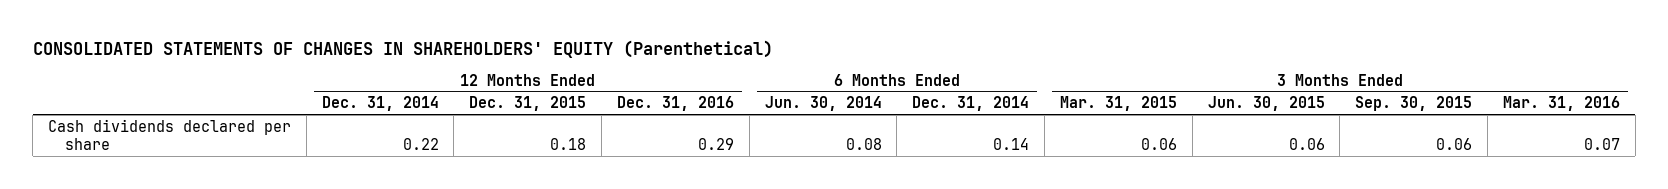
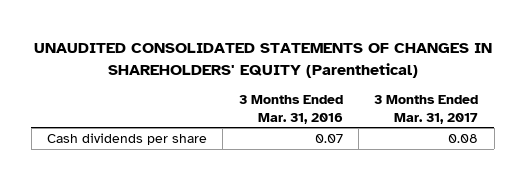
- CONSOLIDATED STATEMENTS OF CHANGES IN SHAREHOLDERS' EQUITY (Parenthetical)
+ UNAUDITED CONSOLIDATED STATEMENTS OF CHANGES IN SHAREHOLDERS' EQUITY (Parenthetical)
- | 12 Months Ended Dec. 31, 2014 | 12 Months Ended Dec. 31, 2015 | 12 Months Ended Dec. 31, 2016 | 6 Months Ended Jun. 30, 2014 | 6 Months Ended Dec. 31, 2014 | 3 Months Ended Mar. 31, 2015 | 3 Months Ended Jun. 30, 2015 | 3 Months Ended Sep. 30, 2015 | 3 Months Ended Mar. 31, 2016
+ | 3 Months Ended Mar. 31, 2016 | 3 Months Ended Mar. 31, 2017
- Cash dividends declared per share | 0.22 | 0.18 | 0.29 | 0.08 | 0.14 | 0.06 | 0.06 | 0.06 | 0.07
+ Cash dividends per share | 0.07 | 0.08

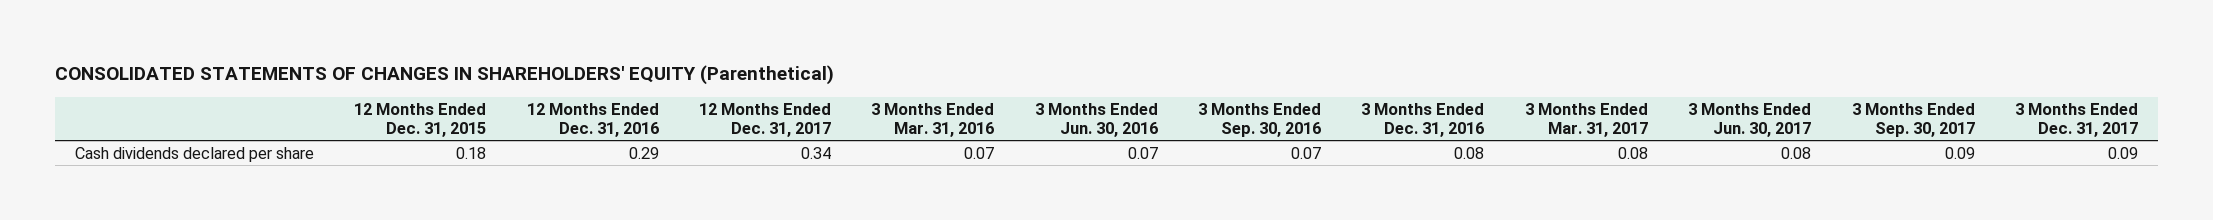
- UNAUDITED CONSOLIDATED STATEMENTS OF CHANGES IN SHAREHOLDERS' EQUITY (Parenthetical)
+ CONSOLIDATED STATEMENTS OF CHANGES IN SHAREHOLDERS' EQUITY (Parenthetical)
- | 3 Months Ended Mar. 31, 2016 | 3 Months Ended Mar. 31, 2017
+ | 12 Months Ended Dec. 31, 2015 | 12 Months Ended Dec. 31, 2016 | 12 Months Ended Dec. 31, 2017 | 3 Months Ended Mar. 31, 2016 | 3 Months Ended Jun. 30, 2016 | 3 Months Ended Sep. 30, 2016 | 3 Months Ended Dec. 31, 2016 | 3 Months Ended Mar. 31, 2017 | 3 Months Ended Jun. 30, 2017 | 3 Months Ended Sep. 30, 2017 | 3 Months Ended Dec. 31, 2017
- Cash dividends per share | 0.07 | 0.08
+ Cash dividends declared per share | 0.18 | 0.29 | 0.34 | 0.07 | 0.07 | 0.07 | 0.08 | 0.08 | 0.08 | 0.09 | 0.09

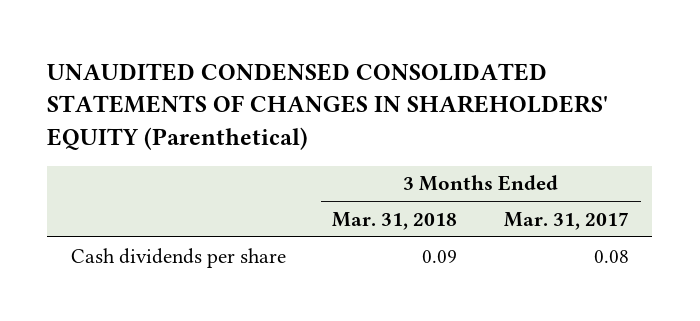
- CONSOLIDATED STATEMENTS OF CHANGES IN SHAREHOLDERS' EQUITY (Parenthetical)
+ UNAUDITED CONDENSED CONSOLIDATED STATEMENTS OF CHANGES IN SHAREHOLDERS' EQUITY (Parenthetical)
- | 12 Months Ended Dec. 31, 2015 | 12 Months Ended Dec. 31, 2016 | 12 Months Ended Dec. 31, 2017 | 3 Months Ended Mar. 31, 2016 | 3 Months Ended Jun. 30, 2016 | 3 Months Ended Sep. 30, 2016 | 3 Months Ended Dec. 31, 2016 | 3 Months Ended Mar. 31, 2017 | 3 Months Ended Jun. 30, 2017 | 3 Months Ended Sep. 30, 2017 | 3 Months Ended Dec. 31, 2017
+ | 3 Months Ended Mar. 31, 2018 | 3 Months Ended Mar. 31, 2017
- Cash dividends declared per share | 0.18 | 0.29 | 0.34 | 0.07 | 0.07 | 0.07 | 0.08 | 0.08 | 0.08 | 0.09 | 0.09
+ Cash dividends per share | 0.09 | 0.08

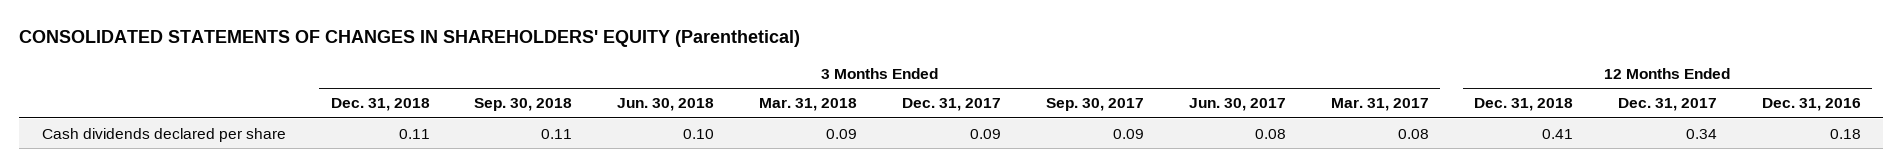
- UNAUDITED CONDENSED CONSOLIDATED STATEMENTS OF CHANGES IN SHAREHOLDERS' EQUITY (Parenthetical)
+ CONSOLIDATED STATEMENTS OF CHANGES IN SHAREHOLDERS' EQUITY (Parenthetical)
- | 3 Months Ended Mar. 31, 2018 | 3 Months Ended Mar. 31, 2017
+ | 3 Months Ended Dec. 31, 2018 | 3 Months Ended Sep. 30, 2018 | 3 Months Ended Jun. 30, 2018 | 3 Months Ended Mar. 31, 2018 | 3 Months Ended Dec. 31, 2017 | 3 Months Ended Sep. 30, 2017 | 3 Months Ended Jun. 30, 2017 | 3 Months Ended Mar. 31, 2017 | 12 Months Ended Dec. 31, 2018 | 12 Months Ended Dec. 31, 2017 | 12 Months Ended Dec. 31, 2016
- Cash dividends per share | 0.09 | 0.08
+ Cash dividends declared per share | 0.11 | 0.11 | 0.10 | 0.09 | 0.09 | 0.09 | 0.08 | 0.08 | 0.41 | 0.34 | 0.18

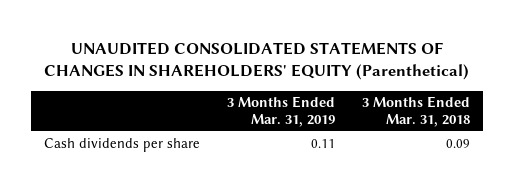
- CONSOLIDATED STATEMENTS OF CHANGES IN SHAREHOLDERS' EQUITY (Parenthetical)
+ UNAUDITED CONSOLIDATED STATEMENTS OF CHANGES IN SHAREHOLDERS' EQUITY (Parenthetical)
- | 3 Months Ended Dec. 31, 2018 | 3 Months Ended Sep. 30, 2018 | 3 Months Ended Jun. 30, 2018 | 3 Months Ended Mar. 31, 2018 | 3 Months Ended Dec. 31, 2017 | 3 Months Ended Sep. 30, 2017 | 3 Months Ended Jun. 30, 2017 | 3 Months Ended Mar. 31, 2017 | 12 Months Ended Dec. 31, 2018 | 12 Months Ended Dec. 31, 2017 | 12 Months Ended Dec. 31, 2016
+ | 3 Months Ended Mar. 31, 2019 | 3 Months Ended Mar. 31, 2018
- Cash dividends declared per share | 0.11 | 0.11 | 0.10 | 0.09 | 0.09 | 0.09 | 0.08 | 0.08 | 0.41 | 0.34 | 0.18
+ Cash dividends per share | 0.11 | 0.09

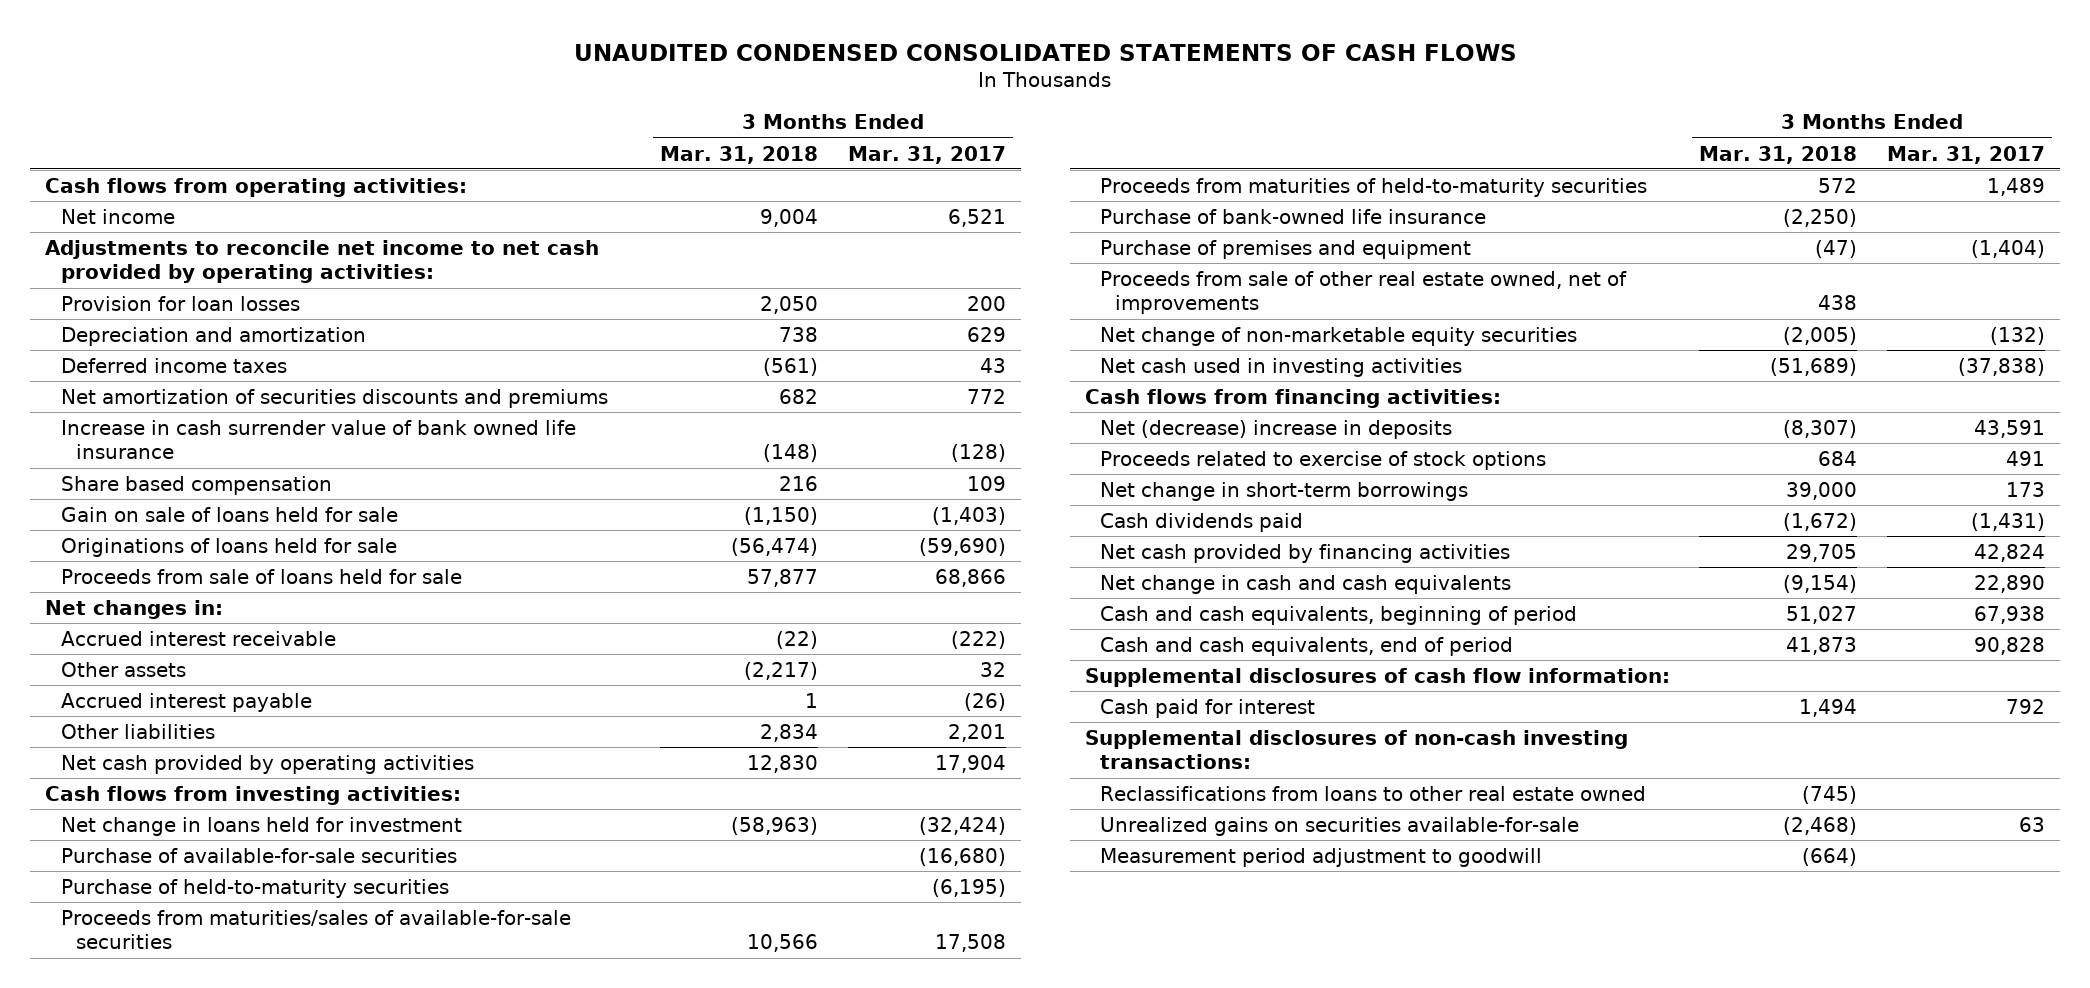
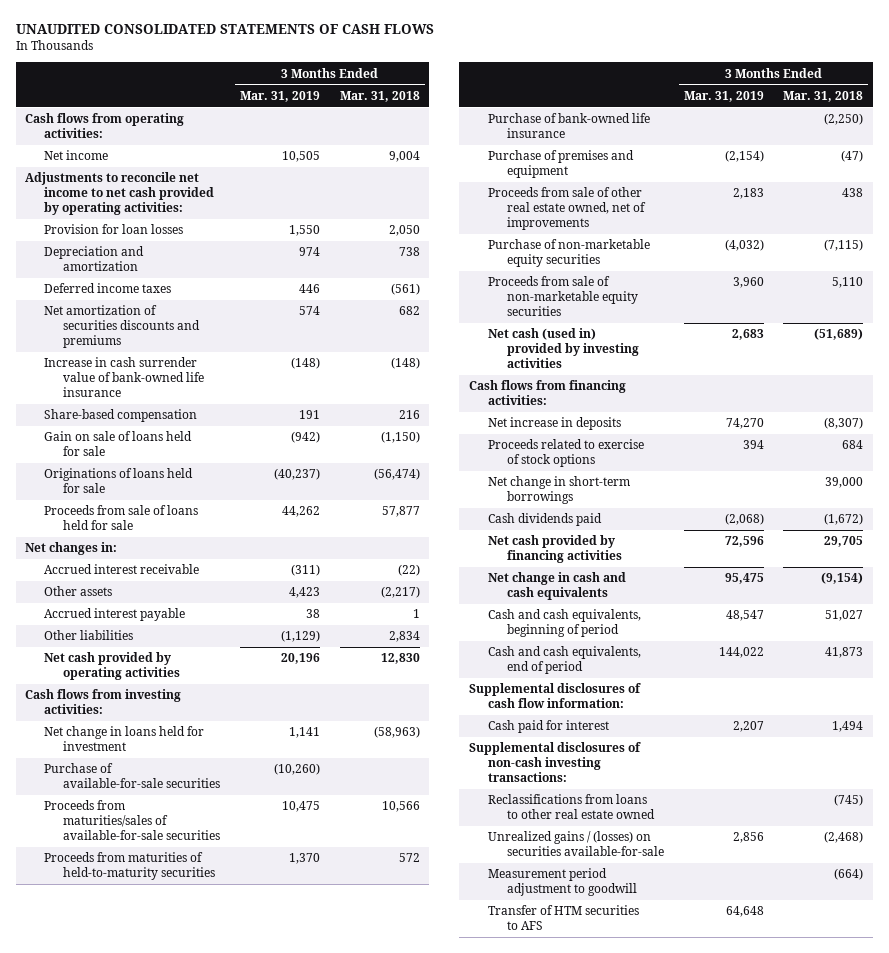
- UNAUDITED CONDENSED CONSOLIDATED STATEMENTS OF CASH FLOWS
+ UNAUDITED CONSOLIDATED STATEMENTS OF CASH FLOWS
- | 3 Months Ended Mar. 31, 2018 | 3 Months Ended Mar. 31, 2017
+ | 3 Months Ended Mar. 31, 2019 | 3 Months Ended Mar. 31, 2018
- Increase in cash surrender value of bank owned life insurance | (148) | (128)
- Share based compensation | 216 | 109
+ Increase in cash surrender value of bank-owned life insurance | (148) | (148)
+ Share-based compensation | 191 | 216
- Purchase of held-to-maturity securities | | (6,195)
- Net change of non-marketable equity securities | (2,005) | (132)
- Net cash used in investing activities | (51,689) | (37,838)
+ Purchase of non-marketable equity securities | (4,032) | (7,115)
+ Proceeds from sale of non-marketable equity securities | 3,960 | 5,110
+ Net cash (used in) provided by investing activities | 2,683 | (51,689)
- Net (decrease) increase in deposits | (8,307) | 43,591
+ Net increase in deposits | 74,270 | (8,307)
- Unrealized gains on securities available-for-sale | (2,468) | 63
+ Unrealized gains / (losses) on securities available-for-sale | 2,856 | (2,468)
+ Transfer of HTM securities to AFS | 64,648 |

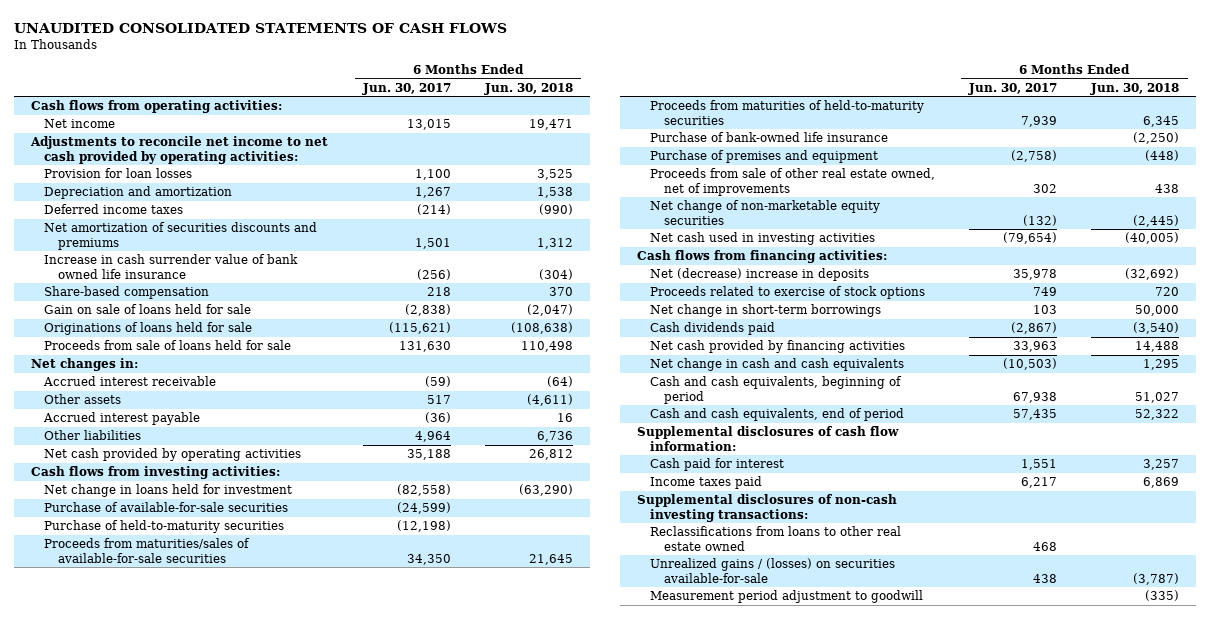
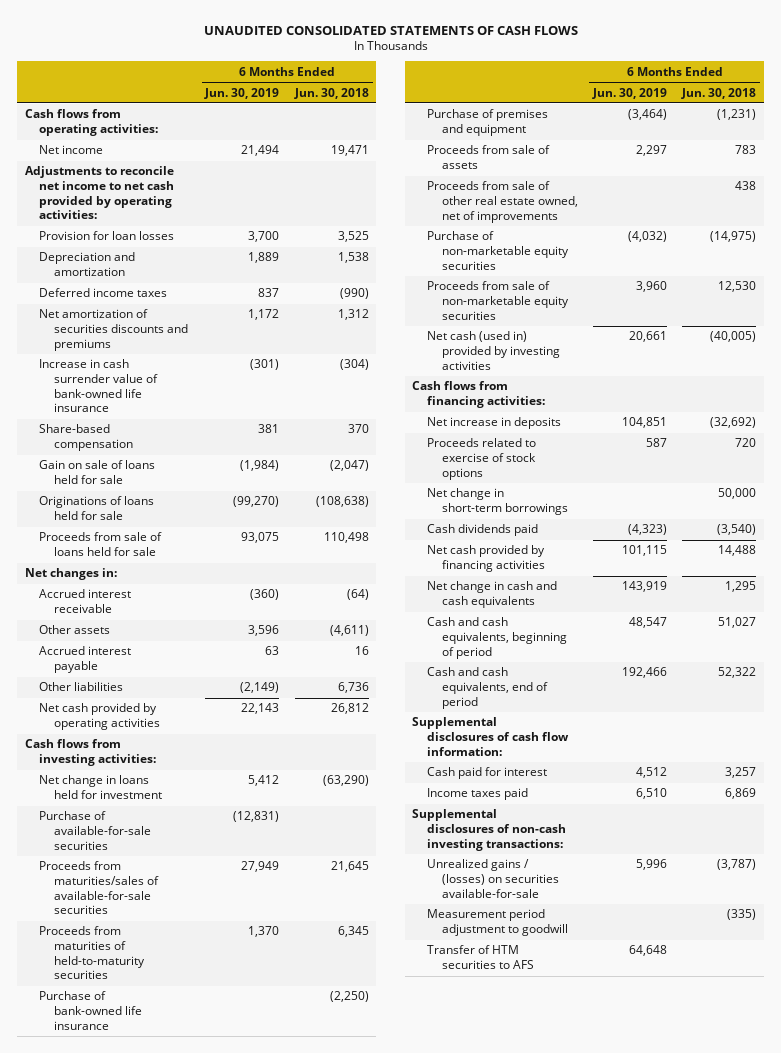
- | 6 Months Ended Jun. 30, 2017 | 6 Months Ended Jun. 30, 2018
+ | 6 Months Ended Jun. 30, 2019 | 6 Months Ended Jun. 30, 2018
- Increase in cash surrender value of bank owned life insurance | (256) | (304)
+ Increase in cash surrender value of bank-owned life insurance | (301) | (304)
- Purchase of held-to-maturity securities | (12,198) |
- Purchase of premises and equipment | (2,758) | (448)
+ Purchase of premises and equipment | (3,464) | (1,231)
+ Proceeds from sale of assets | 2,297 | 783
- Net change of non-marketable equity securities | (132) | (2,445)
- Net cash used in investing activities | (79,654) | (40,005)
+ Purchase of non-marketable equity securities | (4,032) | (14,975)
+ Proceeds from sale of non-marketable equity securities | 3,960 | 12,530
+ Net cash (used in) provided by investing activities | 20,661 | (40,005)
- Net (decrease) increase in deposits | 35,978 | (32,692)
+ Net increase in deposits | 104,851 | (32,692)
- Reclassifications from loans to other real estate owned | 468 |
+ Transfer of HTM securities to AFS | 64,648 |

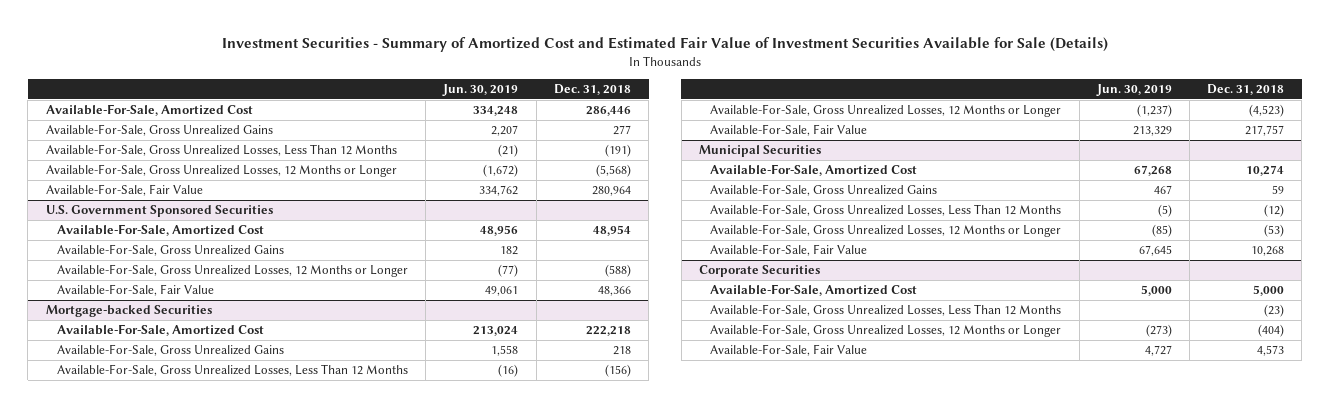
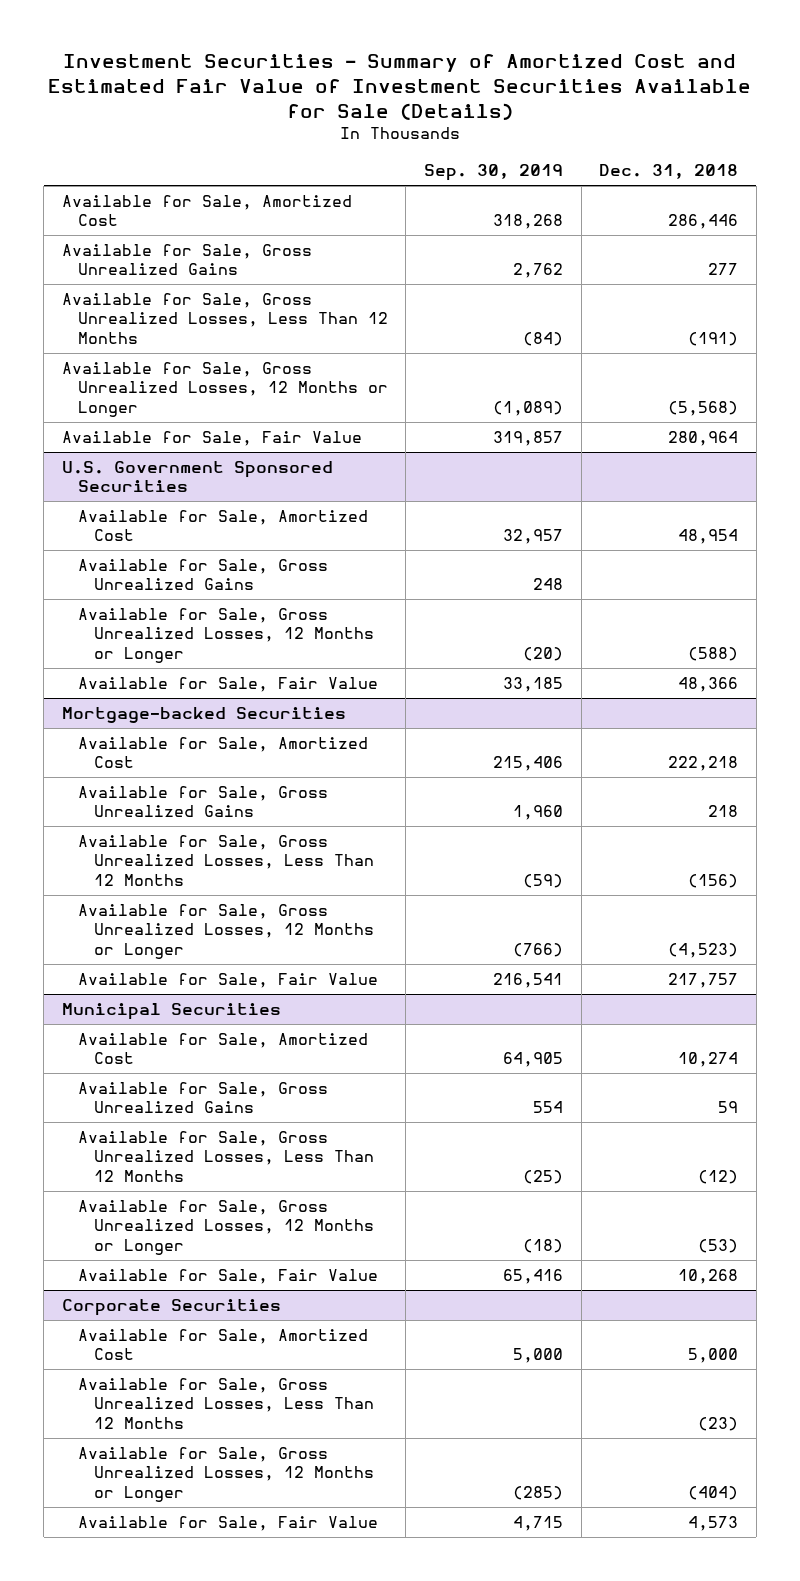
- | Jun. 30, 2019 | Dec. 31, 2018
+ | Sep. 30, 2019 | Dec. 31, 2018
- Available-For-Sale, Amortized Cost | 334,248 | 286,446
- Available-For-Sale, Gross Unrealized Gains | 2,207 | 277
- Available-For-Sale, Gross Unrealized Losses, Less Than 12 Months | (21) | (191)
- Available-For-Sale, Gross Unrealized Losses, 12 Months or Longer | (1,672) | (5,568)
- Available-For-Sale, Fair Value | 334,762 | 280,964
+ Available for Sale, Amortized Cost | 318,268 | 286,446
+ Available for Sale, Gross Unrealized Gains | 2,762 | 277
+ Available for Sale, Gross Unrealized Losses, Less Than 12 Months | (84) | (191)
+ Available for Sale, Gross Unrealized Losses, 12 Months or Longer | (1,089) | (5,568)
+ Available for Sale, Fair Value | 319,857 | 280,964
@ U.S. Government Sponsored Securities
- Available-For-Sale, Amortized Cost | 48,956 | 48,954
- Available-For-Sale, Gross Unrealized Gains | 182 |
- Available-For-Sale, Gross Unrealized Losses, 12 Months or Longer | (77) | (588)
- Available-For-Sale, Fair Value | 49,061 | 48,366
+ Available for Sale, Amortized Cost | 32,957 | 48,954
+ Available for Sale, Gross Unrealized Gains | 248 |
+ Available for Sale, Gross Unrealized Losses, 12 Months or Longer | (20) | (588)
+ Available for Sale, Fair Value | 33,185 | 48,366
@ Mortgage-backed Securities
- Available-For-Sale, Amortized Cost | 213,024 | 222,218
- Available-For-Sale, Gross Unrealized Gains | 1,558 | 218
- Available-For-Sale, Gross Unrealized Losses, Less Than 12 Months | (16) | (156)
- Available-For-Sale, Gross Unrealized Losses, 12 Months or Longer | (1,237) | (4,523)
- Available-For-Sale, Fair Value | 213,329 | 217,757
+ Available for Sale, Amortized Cost | 215,406 | 222,218
+ Available for Sale, Gross Unrealized Gains | 1,960 | 218
+ Available for Sale, Gross Unrealized Losses, Less Than 12 Months | (59) | (156)
+ Available for Sale, Gross Unrealized Losses, 12 Months or Longer | (766) | (4,523)
+ Available for Sale, Fair Value | 216,541 | 217,757
@ Municipal Securities
- Available-For-Sale, Amortized Cost | 67,268 | 10,274
- Available-For-Sale, Gross Unrealized Gains | 467 | 59
- Available-For-Sale, Gross Unrealized Losses, Less Than 12 Months | (5) | (12)
- Available-For-Sale, Gross Unrealized Losses, 12 Months or Longer | (85) | (53)
- Available-For-Sale, Fair Value | 67,645 | 10,268
+ Available for Sale, Amortized Cost | 64,905 | 10,274
+ Available for Sale, Gross Unrealized Gains | 554 | 59
+ Available for Sale, Gross Unrealized Losses, Less Than 12 Months | (25) | (12)
+ Available for Sale, Gross Unrealized Losses, 12 Months or Longer | (18) | (53)
+ Available for Sale, Fair Value | 65,416 | 10,268
@ Corporate Securities
- Available-For-Sale, Amortized Cost | 5,000 | 5,000
- Available-For-Sale, Gross Unrealized Losses, Less Than 12 Months | | (23)
- Available-For-Sale, Gross Unrealized Losses, 12 Months or Longer | (273) | (404)
- Available-For-Sale, Fair Value | 4,727 | 4,573
+ Available for Sale, Amortized Cost | 5,000 | 5,000
+ Available for Sale, Gross Unrealized Losses, Less Than 12 Months | | (23)
+ Available for Sale, Gross Unrealized Losses, 12 Months or Longer | (285) | (404)
+ Available for Sale, Fair Value | 4,715 | 4,573

